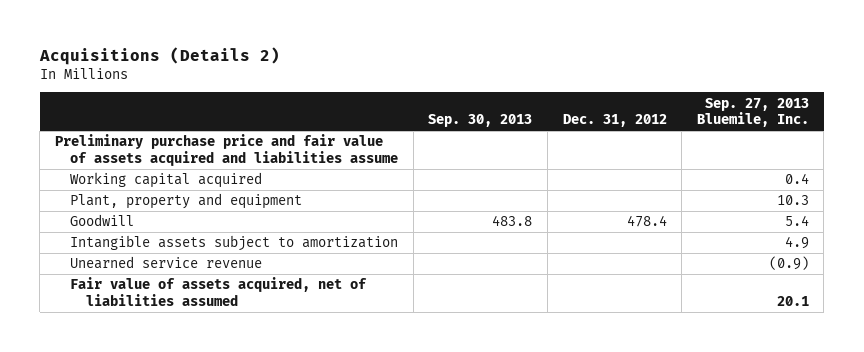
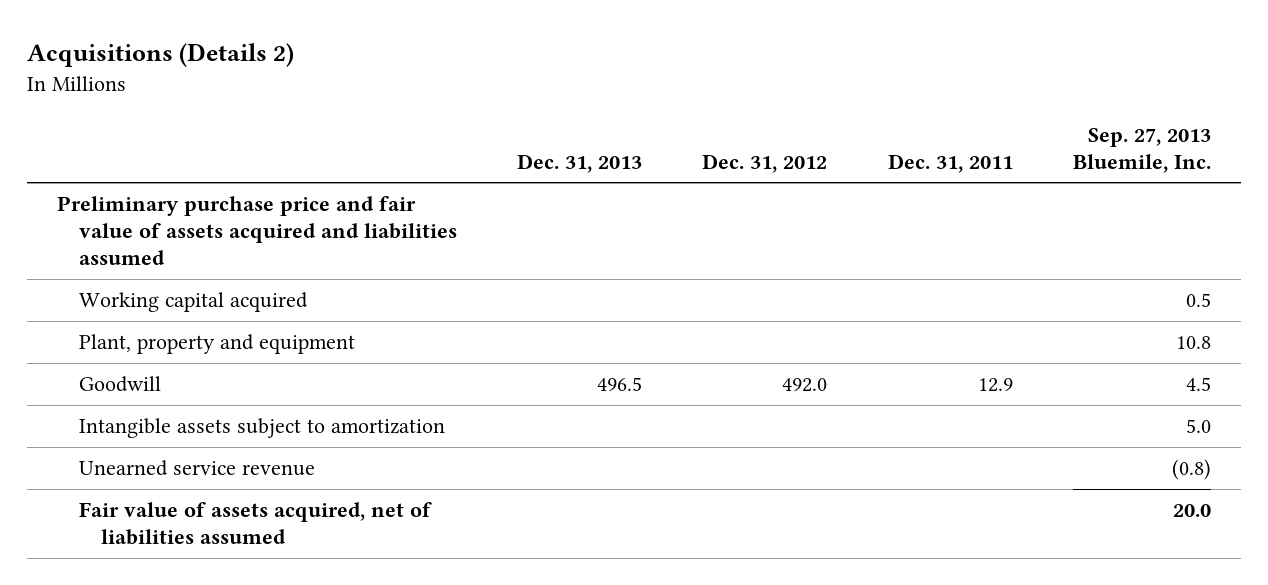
- | Sep. 30, 2013 | Dec. 31, 2012 | Sep. 27, 2013 Bluemile, Inc.
+ | Dec. 31, 2013 | Dec. 31, 2012 | Dec. 31, 2011 | Sep. 27, 2013 Bluemile, Inc.
- Preliminary purchase price and fair value of assets acquired and liabilities assume
- Working capital acquired | | | 0.4
- Plant, property and equipment | | | 10.3
- Goodwill | 483.8 | 478.4 | 5.4
- Intangible assets subject to amortization | | | 4.9
- Unearned service revenue | | | (0.9)
- Fair value of assets acquired, net of liabilities assumed | | | 20.1
+ Preliminary purchase price and fair value of assets acquired and liabilities assumed
+ Working capital acquired | | | | 0.5
+ Plant, property and equipment | | | | 10.8
+ Goodwill | 496.5 | 492.0 | 12.9 | 4.5
+ Intangible assets subject to amortization | | | | 5.0
+ Unearned service revenue | | | | (0.8)
+ Fair value of assets acquired, net of liabilities assumed | | | | 20.0

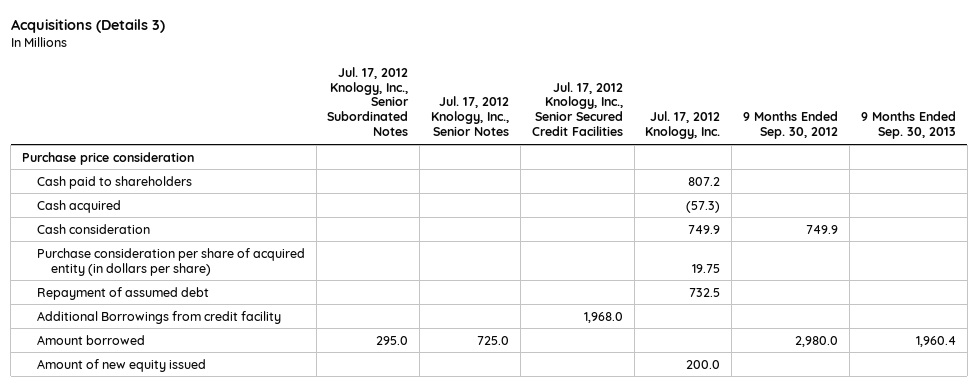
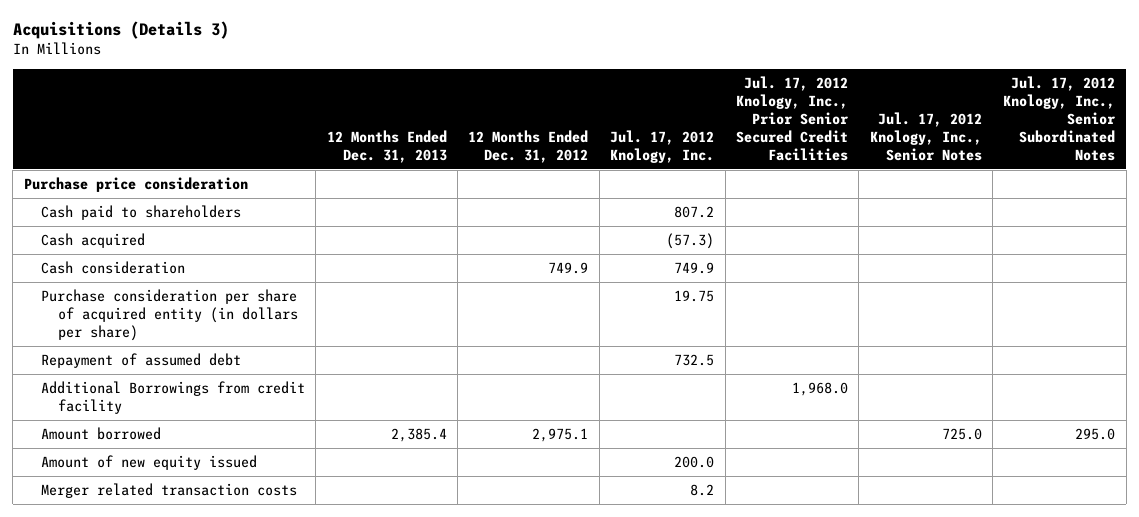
- | Jul. 17, 2012 Knology, Inc., Senior Subordinated Notes | Jul. 17, 2012 Knology, Inc., Senior Notes | Jul. 17, 2012 Knology, Inc., Senior Secured Credit Facilities | Jul. 17, 2012 Knology, Inc. | 9 Months Ended Sep. 30, 2012 | 9 Months Ended Sep. 30, 2013
+ | 12 Months Ended Dec. 31, 2013 | 12 Months Ended Dec. 31, 2012 | Jul. 17, 2012 Knology, Inc. | Jul. 17, 2012 Knology, Inc., Prior Senior Secured Credit Facilities | Jul. 17, 2012 Knology, Inc., Senior Notes | Jul. 17, 2012 Knology, Inc., Senior Subordinated Notes
+ Merger related transaction costs | | | 8.2 | | |

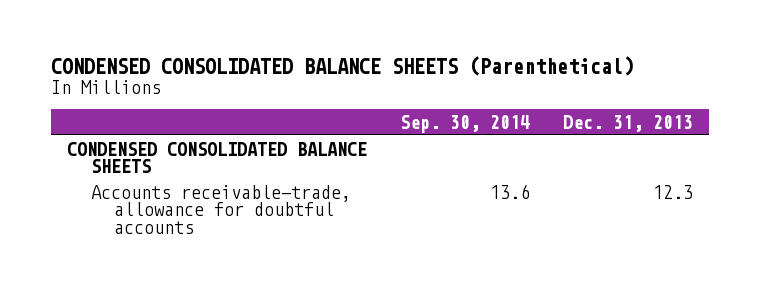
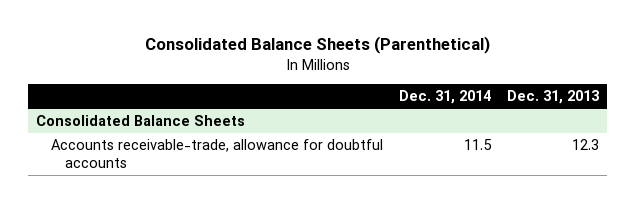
- CONDENSED CONSOLIDATED BALANCE SHEETS (Parenthetical)
+ Consolidated Balance Sheets (Parenthetical)
- | Sep. 30, 2014 | Dec. 31, 2013
+ | Dec. 31, 2014 | Dec. 31, 2013
- CONDENSED CONSOLIDATED BALANCE SHEETS
+ Consolidated Balance Sheets

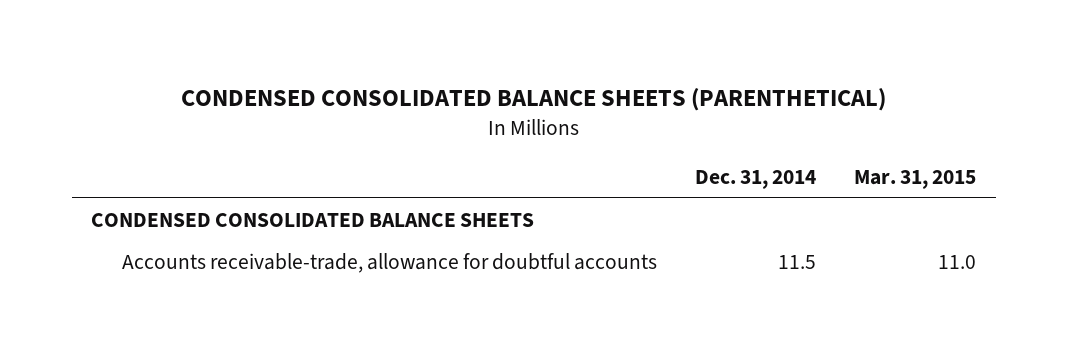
- Consolidated Balance Sheets (Parenthetical)
+ CONDENSED CONSOLIDATED BALANCE SHEETS (PARENTHETICAL)
- | Dec. 31, 2014 | Dec. 31, 2013
+ | Dec. 31, 2014 | Mar. 31, 2015
- Consolidated Balance Sheets
+ CONDENSED CONSOLIDATED BALANCE SHEETS

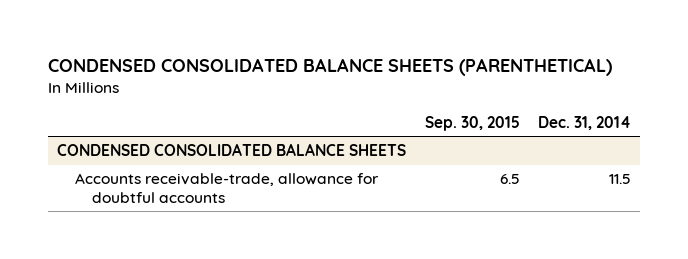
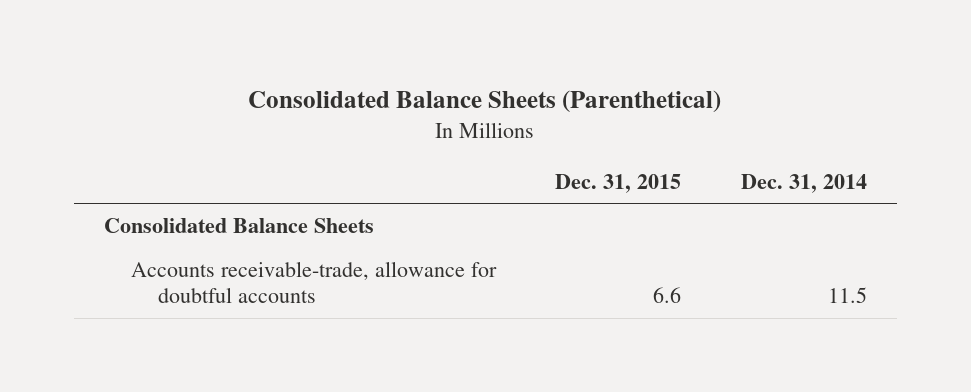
- CONDENSED CONSOLIDATED BALANCE SHEETS (PARENTHETICAL)
+ Consolidated Balance Sheets (Parenthetical)
- | Sep. 30, 2015 | Dec. 31, 2014
+ | Dec. 31, 2015 | Dec. 31, 2014
- CONDENSED CONSOLIDATED BALANCE SHEETS
+ Consolidated Balance Sheets

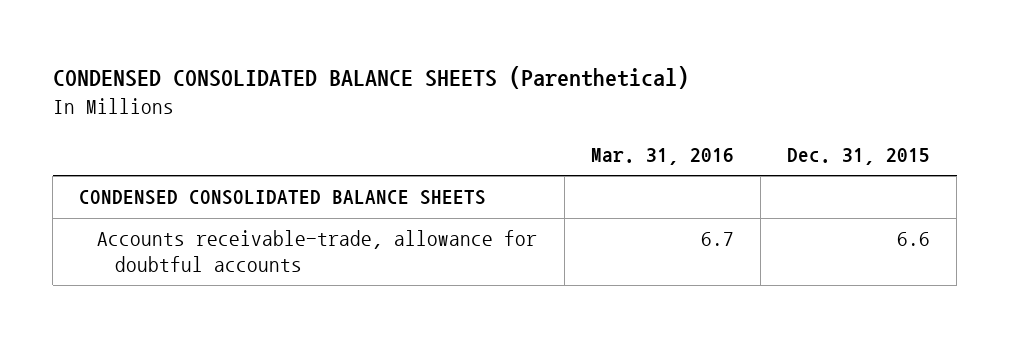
- Consolidated Balance Sheets (Parenthetical)
+ CONDENSED CONSOLIDATED BALANCE SHEETS (Parenthetical)
- | Dec. 31, 2015 | Dec. 31, 2014
+ | Mar. 31, 2016 | Dec. 31, 2015
- Consolidated Balance Sheets
+ CONDENSED CONSOLIDATED BALANCE SHEETS

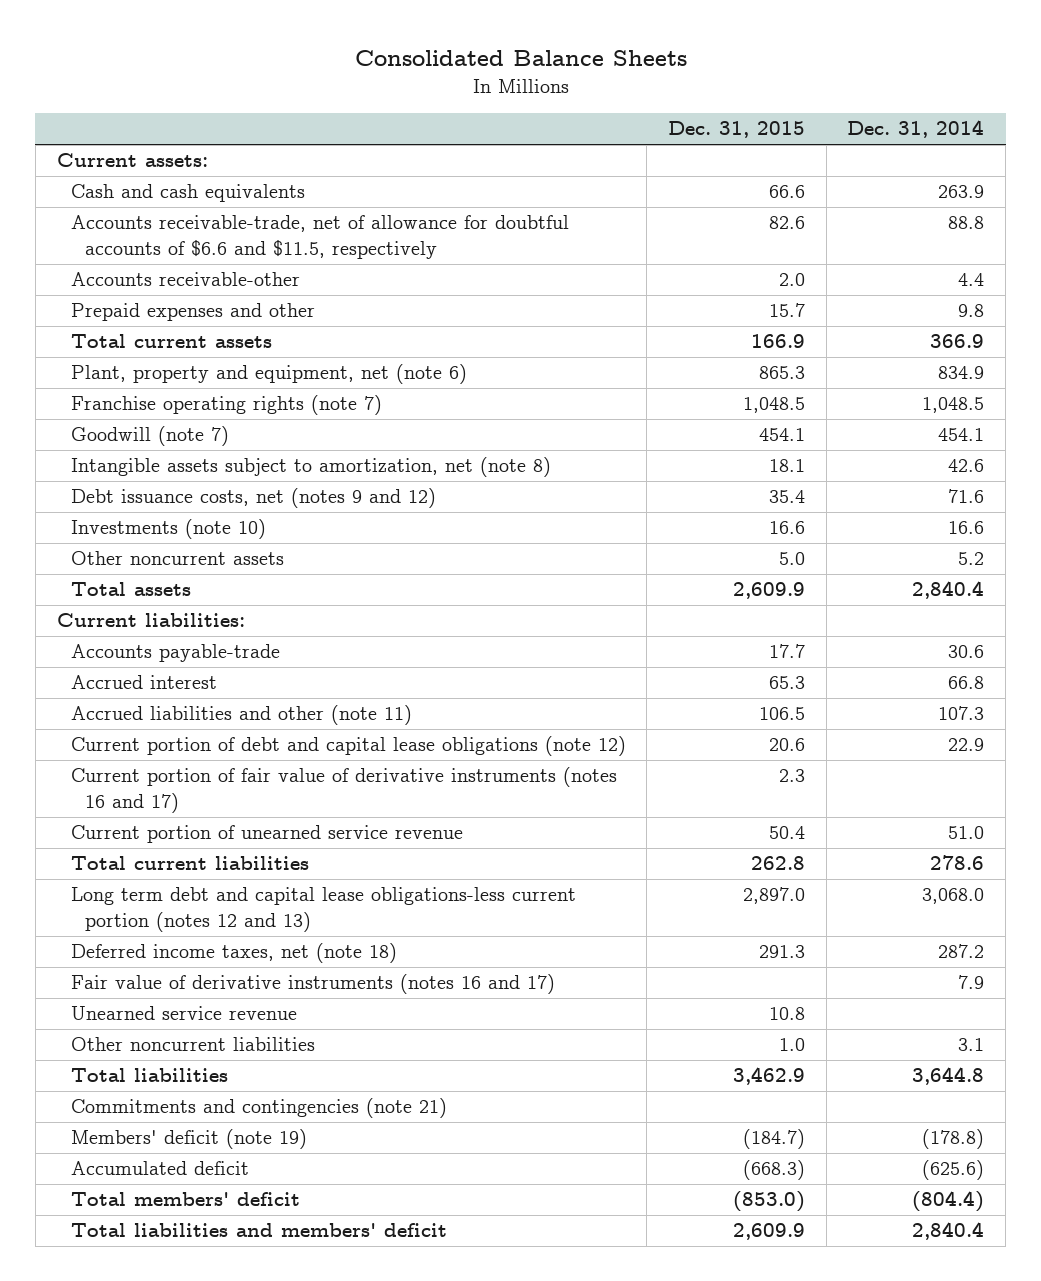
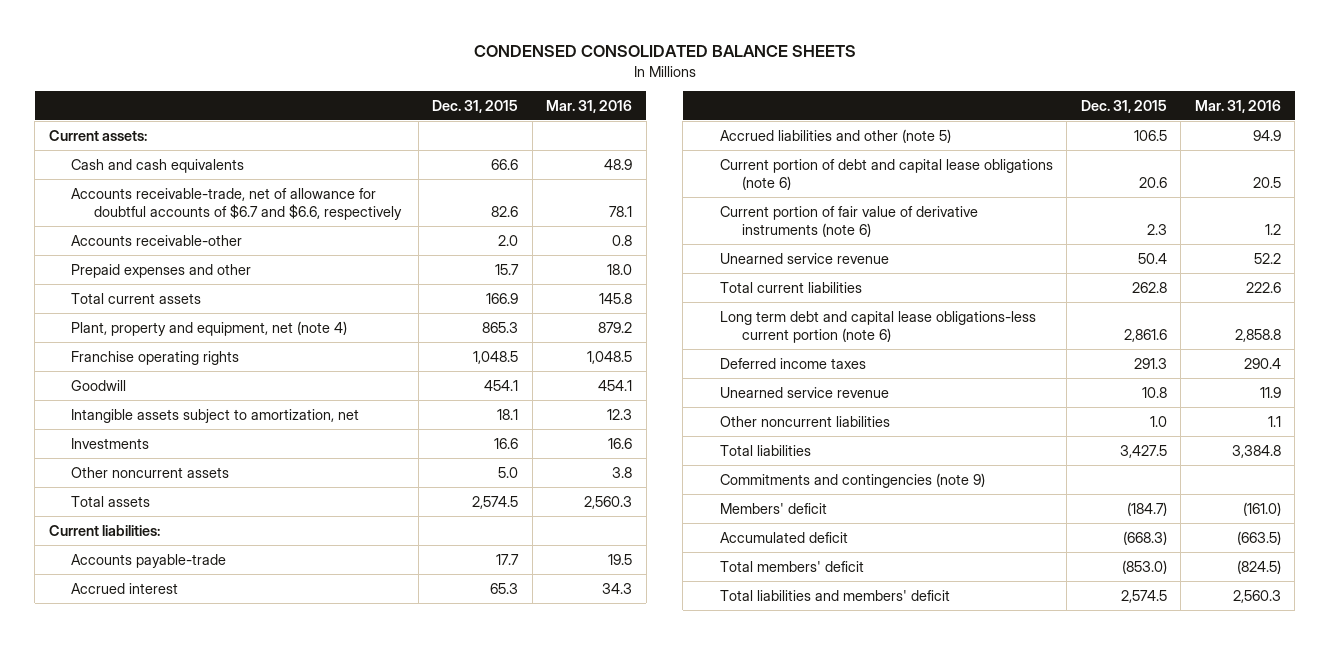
- Consolidated Balance Sheets
+ CONDENSED CONSOLIDATED BALANCE SHEETS
- | Dec. 31, 2015 | Dec. 31, 2014
+ | Dec. 31, 2015 | Mar. 31, 2016
- Accounts receivable-trade, net of allowance for doubtful accounts of $6.6 and $11.5, respectively | 82.6 | 88.8
+ Accounts receivable-trade, net of allowance for doubtful accounts of $6.7 and $6.6, respectively | 82.6 | 78.1
- Plant, property and equipment, net (note 6) | 865.3 | 834.9
- Franchise operating rights (note 7) | 1,048.5 | 1,048.5
- Goodwill (note 7) | 454.1 | 454.1
- Intangible assets subject to amortization, net (note 8) | 18.1 | 42.6
- Debt issuance costs, net (notes 9 and 12) | 35.4 | 71.6
- Investments (note 10) | 16.6 | 16.6
+ Plant, property and equipment, net (note 4) | 865.3 | 879.2
+ Franchise operating rights | 1,048.5 | 1,048.5
+ Goodwill | 454.1 | 454.1
+ Intangible assets subject to amortization, net | 18.1 | 12.3
+ Investments | 16.6 | 16.6
- Total assets | 2,609.9 | 2,840.4
+ Total assets | 2,574.5 | 2,560.3
- Accrued liabilities and other (note 11) | 106.5 | 107.3
- Current portion of debt and capital lease obligations (note 12) | 20.6 | 22.9
- Current portion of fair value of derivative instruments (notes 16 and 17) | 2.3 |
- Current portion of unearned service revenue | 50.4 | 51.0
+ Accrued liabilities and other (note 5) | 106.5 | 94.9
+ Current portion of debt and capital lease obligations (note 6) | 20.6 | 20.5
+ Current portion of fair value of derivative instruments (note 6) | 2.3 | 1.2
+ Unearned service revenue | 50.4 | 52.2
- Long term debt and capital lease obligations-less current portion (notes 12 and 13) | 2,897.0 | 3,068.0
- Deferred income taxes, net (note 18) | 291.3 | 287.2
- Fair value of derivative instruments (notes 16 and 17) | | 7.9
+ Long term debt and capital lease obligations-less current portion (note 6) | 2,861.6 | 2,858.8
+ Deferred income taxes | 291.3 | 290.4
- Total liabilities | 3,462.9 | 3,644.8
- Commitments and contingencies (note 21)
- Members' deficit (note 19) | (184.7) | (178.8)
+ Total liabilities | 3,427.5 | 3,384.8
+ Commitments and contingencies (note 9)
+ Members' deficit | (184.7) | (161.0)
- Total liabilities and members' deficit | 2,609.9 | 2,840.4
+ Total liabilities and members' deficit | 2,574.5 | 2,560.3

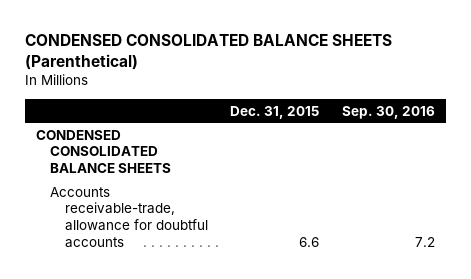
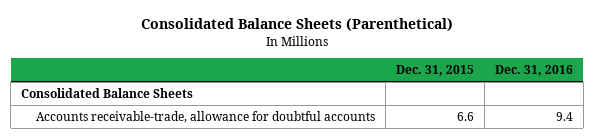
- CONDENSED CONSOLIDATED BALANCE SHEETS (Parenthetical)
+ Consolidated Balance Sheets (Parenthetical)
- | Dec. 31, 2015 | Sep. 30, 2016
+ | Dec. 31, 2015 | Dec. 31, 2016
- CONDENSED CONSOLIDATED BALANCE SHEETS
+ Consolidated Balance Sheets

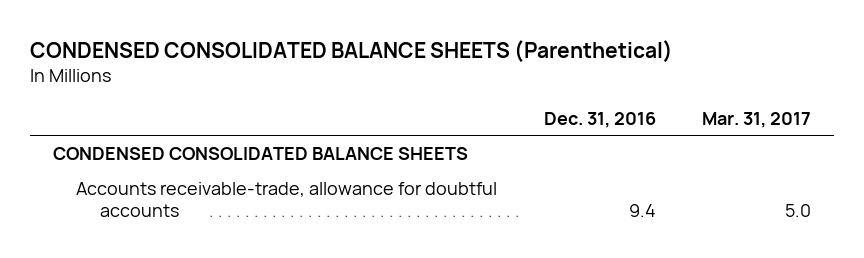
- Consolidated Balance Sheets (Parenthetical)
+ CONDENSED CONSOLIDATED BALANCE SHEETS (Parenthetical)
- | Dec. 31, 2015 | Dec. 31, 2016
+ | Dec. 31, 2016 | Mar. 31, 2017
- Consolidated Balance Sheets
+ CONDENSED CONSOLIDATED BALANCE SHEETS

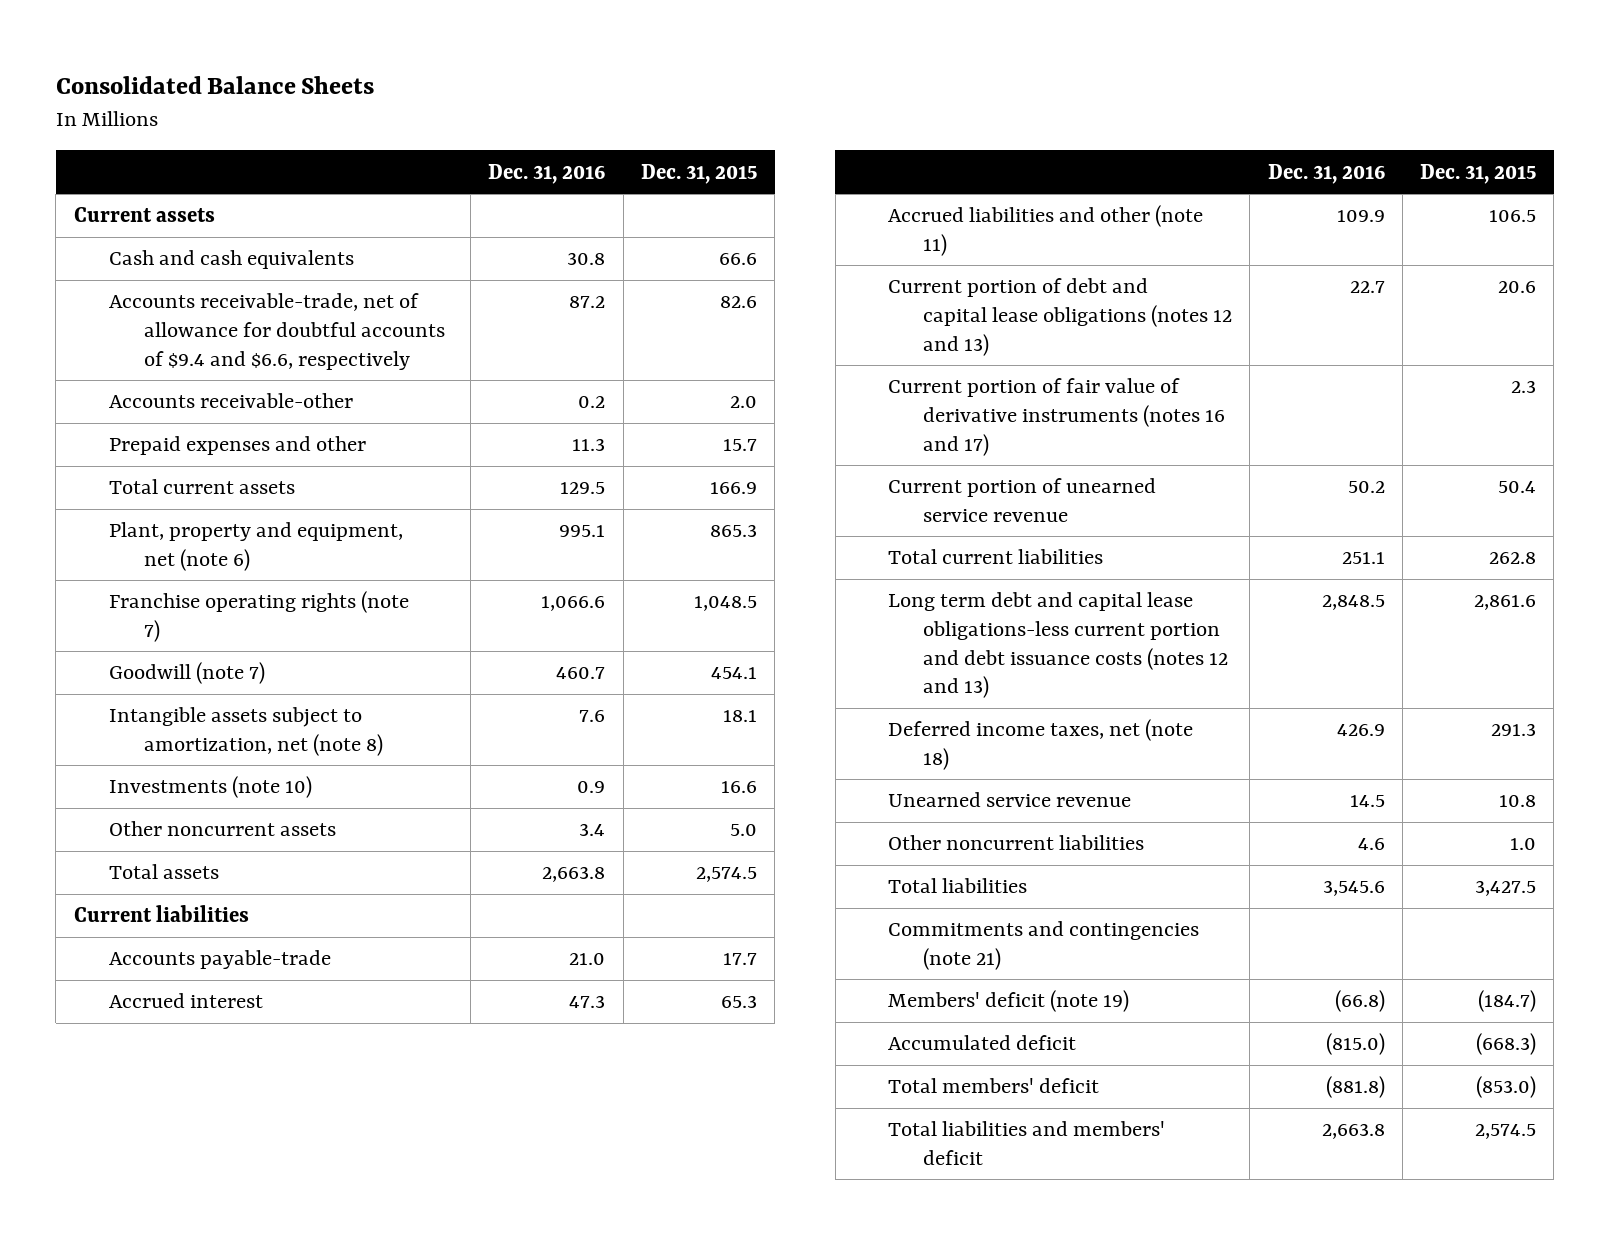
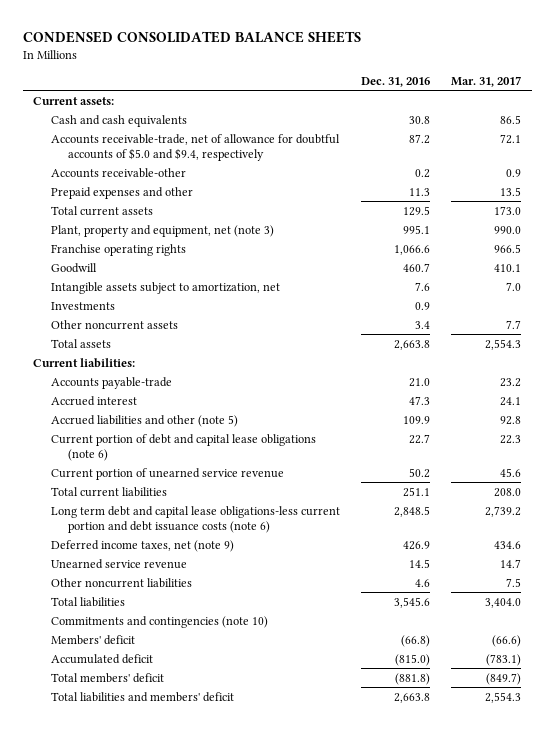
- Consolidated Balance Sheets
+ CONDENSED CONSOLIDATED BALANCE SHEETS
- | Dec. 31, 2016 | Dec. 31, 2015
+ | Dec. 31, 2016 | Mar. 31, 2017
- Current assets
+ Current assets:
- Accounts receivable-trade, net of allowance for doubtful accounts of $9.4 and $6.6, respectively | 87.2 | 82.6
+ Accounts receivable-trade, net of allowance for doubtful accounts of $5.0 and $9.4, respectively | 87.2 | 72.1
- Plant, property and equipment, net (note 6) | 995.1 | 865.3
- Franchise operating rights (note 7) | 1,066.6 | 1,048.5
- Goodwill (note 7) | 460.7 | 454.1
- Intangible assets subject to amortization, net (note 8) | 7.6 | 18.1
- Investments (note 10) | 0.9 | 16.6
+ Plant, property and equipment, net (note 3) | 995.1 | 990.0
+ Franchise operating rights | 1,066.6 | 966.5
+ Goodwill | 460.7 | 410.1
+ Intangible assets subject to amortization, net | 7.6 | 7.0
+ Investments | 0.9 |
- Current liabilities
+ Current liabilities:
- Accrued liabilities and other (note 11) | 109.9 | 106.5
- Current portion of debt and capital lease obligations (notes 12 and 13) | 22.7 | 20.6
- Current portion of fair value of derivative instruments (notes 16 and 17) | | 2.3
+ Accrued liabilities and other (note 5) | 109.9 | 92.8
+ Current portion of debt and capital lease obligations (note 6) | 22.7 | 22.3
- Long term debt and capital lease obligations-less current portion and debt issuance costs (notes 12 and 13) | 2,848.5 | 2,861.6
- Deferred income taxes, net (note 18) | 426.9 | 291.3
+ Long term debt and capital lease obligations-less current portion and debt issuance costs (note 6) | 2,848.5 | 2,739.2
+ Deferred income taxes, net (note 9) | 426.9 | 434.6
- Commitments and contingencies (note 21)
- Members' deficit (note 19) | (66.8) | (184.7)
+ Commitments and contingencies (note 10)
+ Members' deficit | (66.8) | (66.6)

